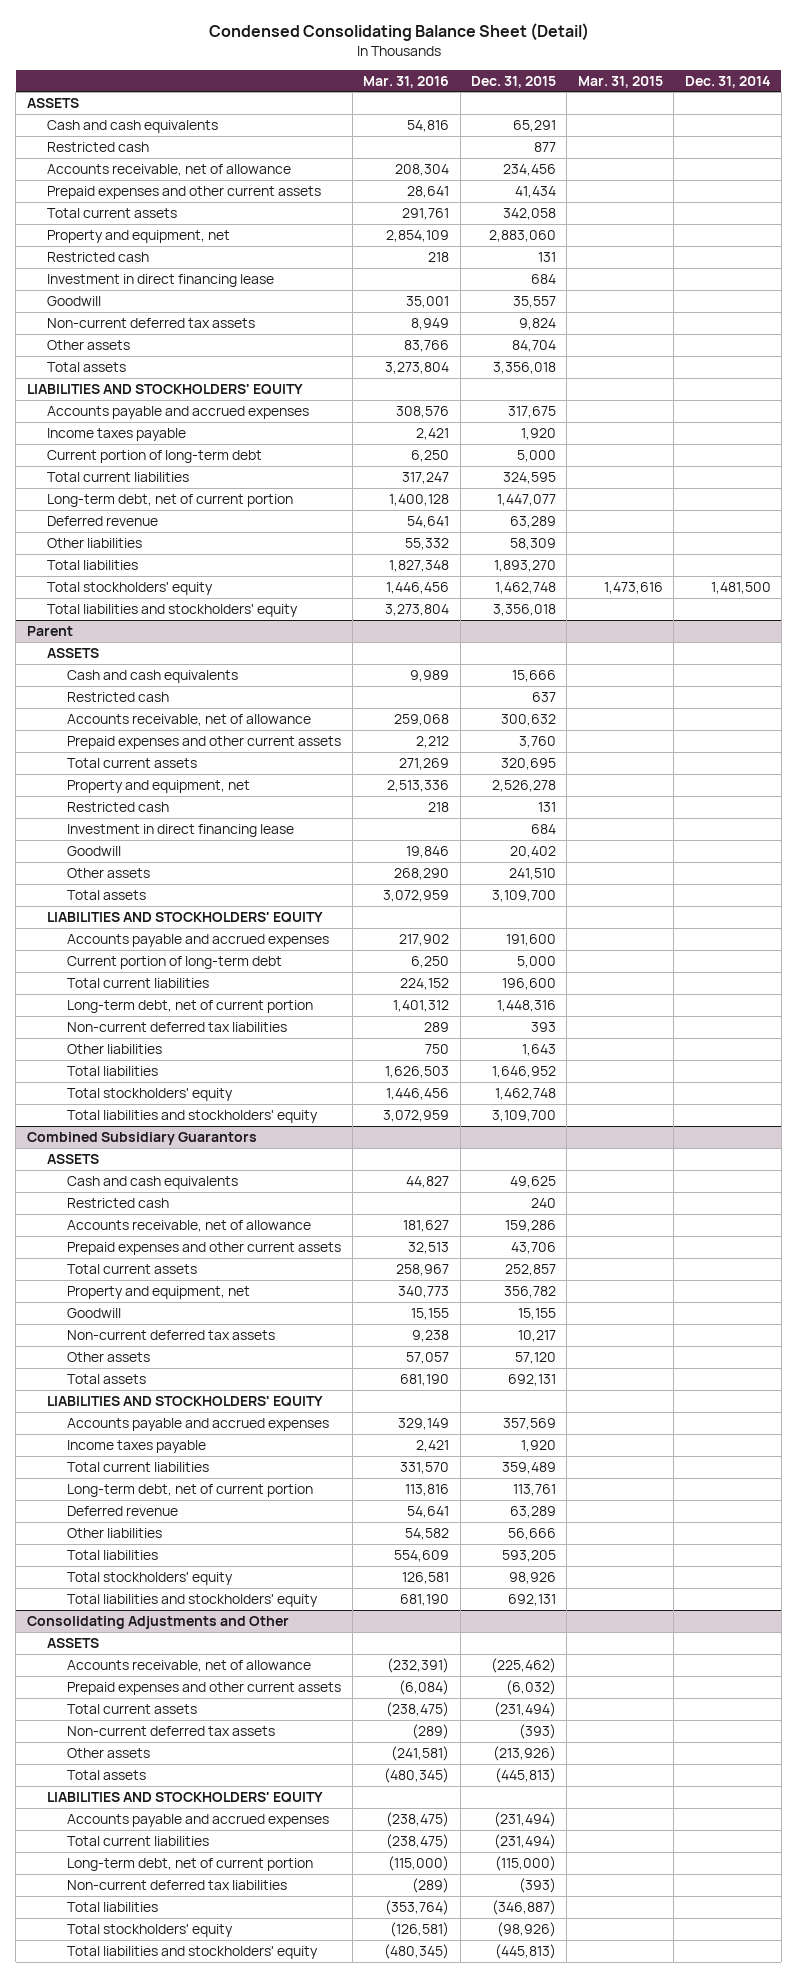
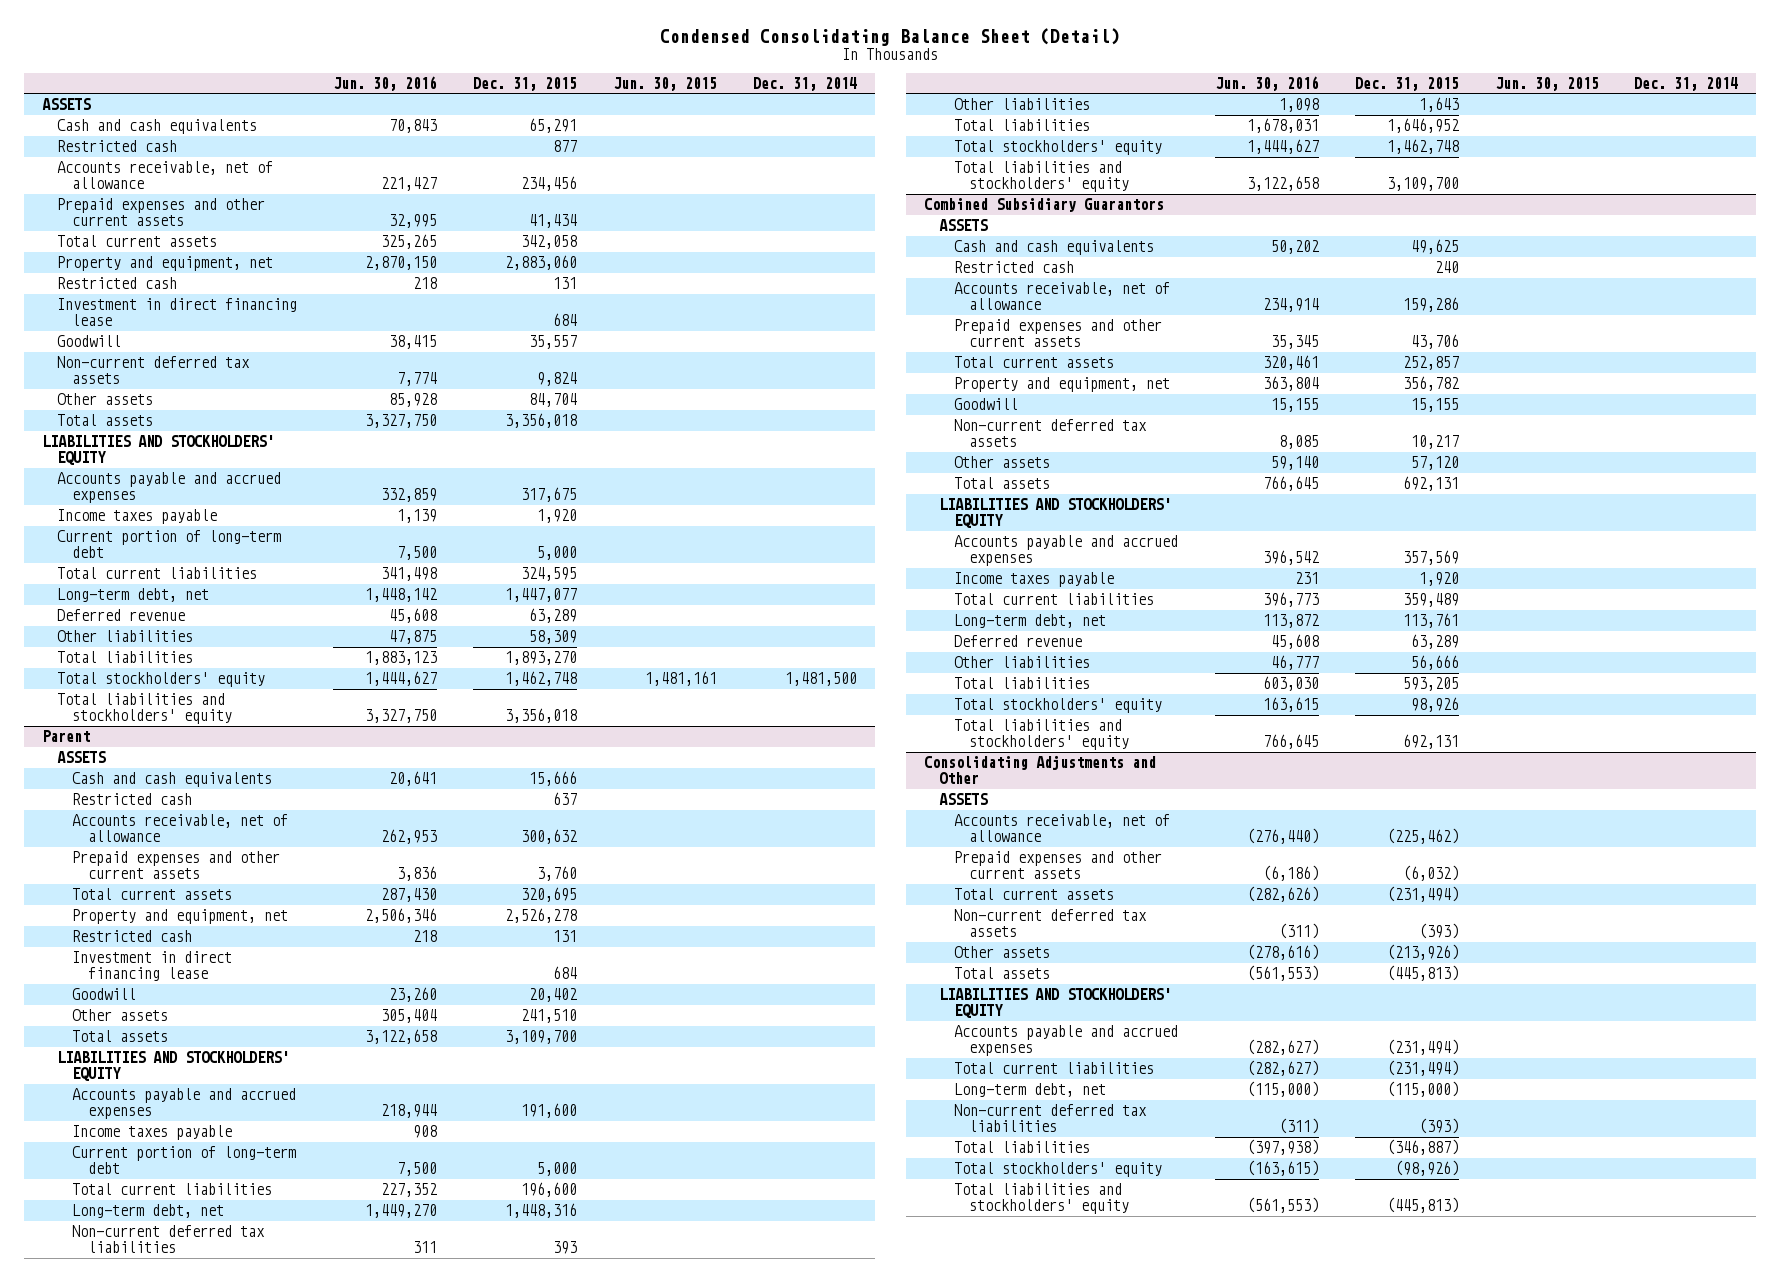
- | Mar. 31, 2016 | Dec. 31, 2015 | Mar. 31, 2015 | Dec. 31, 2014
+ | Jun. 30, 2016 | Dec. 31, 2015 | Jun. 30, 2015 | Dec. 31, 2014
- Long-term debt, net of current portion | 1,400,128 | 1,447,077 | |
+ Long-term debt, net | 1,448,142 | 1,447,077 | |
@ Parent
+ Income taxes payable | 908 | | |
- Long-term debt, net of current portion | 1,401,312 | 1,448,316 | |
+ Long-term debt, net | 1,449,270 | 1,448,316 | |
@ Combined Subsidiary Guarantors
- Long-term debt, net of current portion | 113,816 | 113,761 | |
+ Long-term debt, net | 113,872 | 113,761 | |
@ Consolidating Adjustments and Other
- Long-term debt, net of current portion | (115,000) | (115,000) | |
+ Long-term debt, net | (115,000) | (115,000) | |

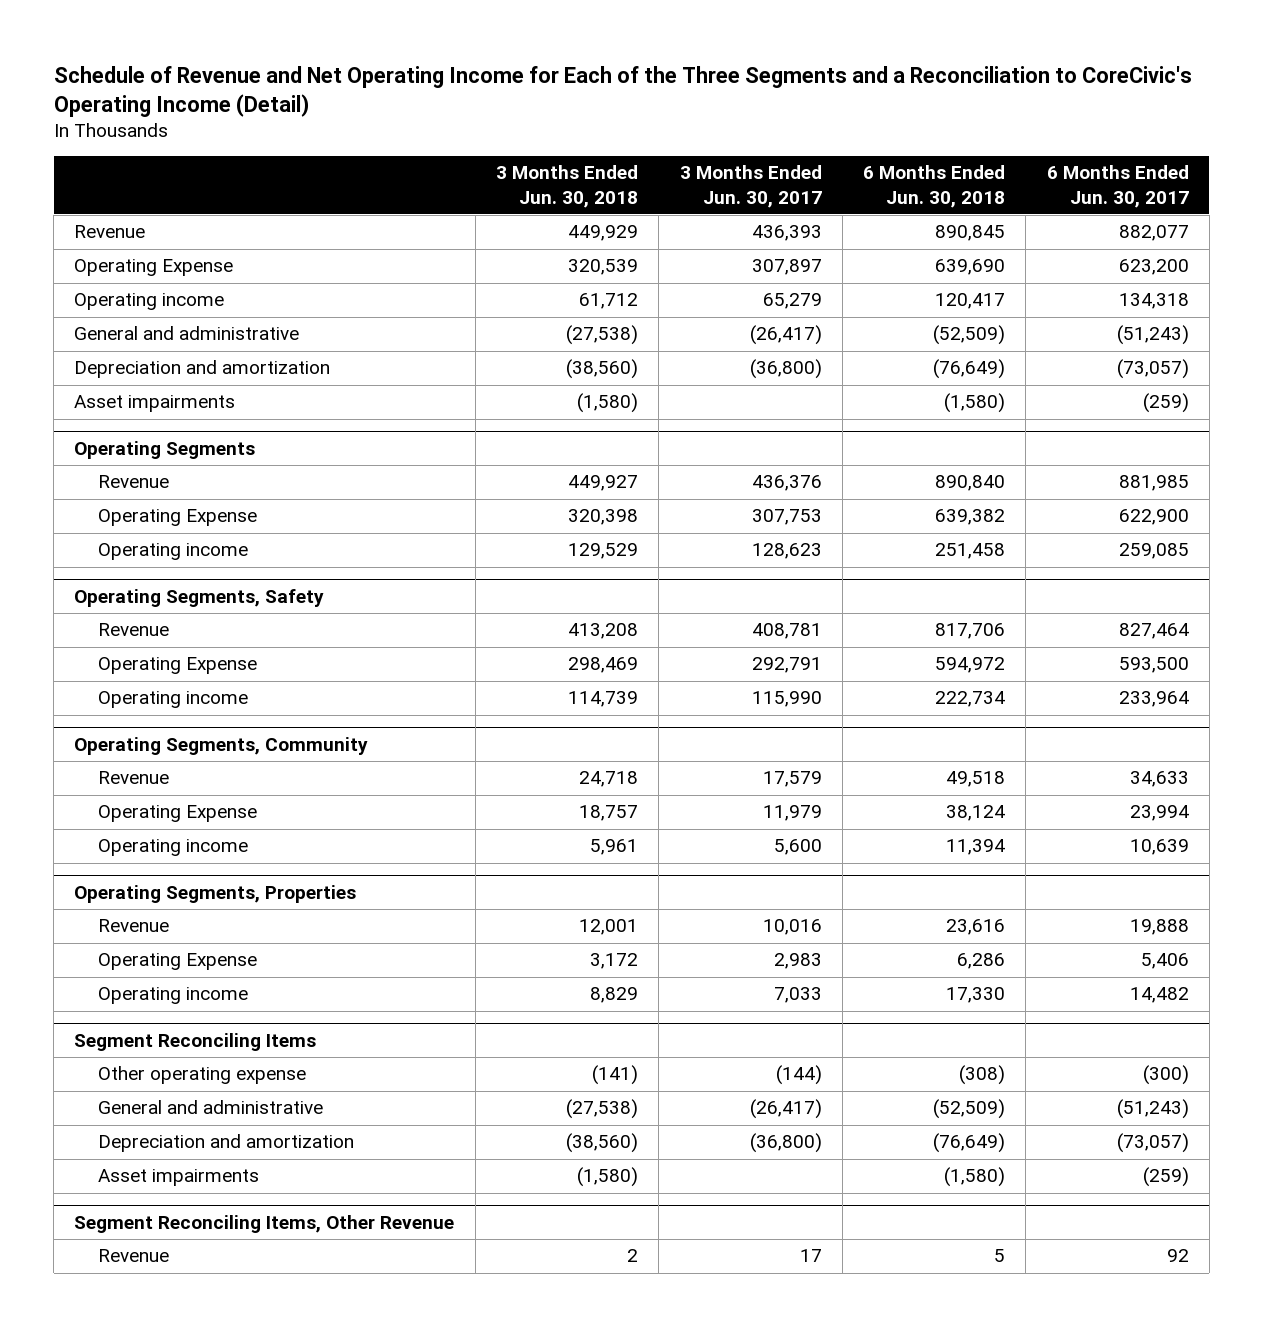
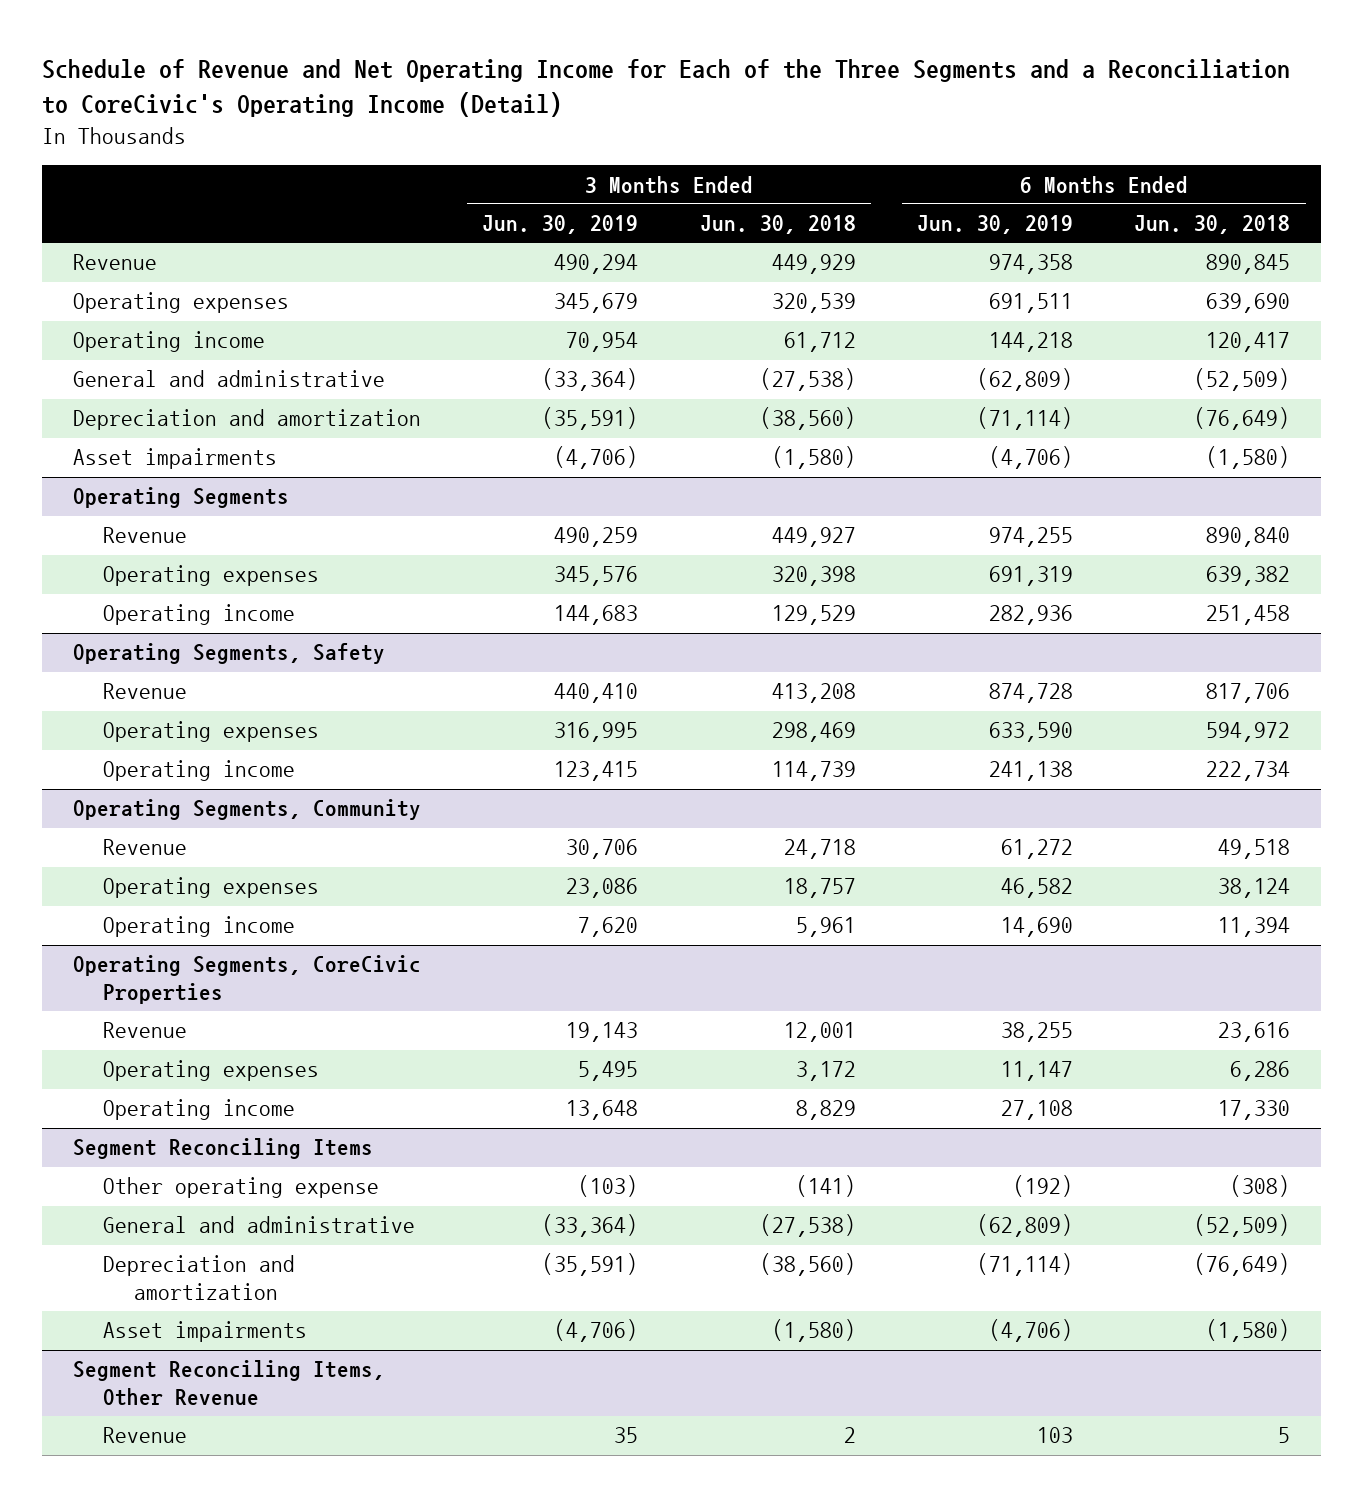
- | 3 Months Ended Jun. 30, 2018 | 3 Months Ended Jun. 30, 2017 | 6 Months Ended Jun. 30, 2018 | 6 Months Ended Jun. 30, 2017
+ | 3 Months Ended Jun. 30, 2019 | 3 Months Ended Jun. 30, 2018 | 6 Months Ended Jun. 30, 2019 | 6 Months Ended Jun. 30, 2018
- Operating Expense | 320,539 | 307,897 | 639,690 | 623,200
+ Operating expenses | 345,679 | 320,539 | 691,511 | 639,690
@ Operating Segments
- Operating Expense | 320,398 | 307,753 | 639,382 | 622,900
+ Operating expenses | 345,576 | 320,398 | 691,319 | 639,382
@ Operating Segments, Safety
- Operating Expense | 298,469 | 292,791 | 594,972 | 593,500
+ Operating expenses | 316,995 | 298,469 | 633,590 | 594,972
@ Operating Segments, Community
- Operating Expense | 18,757 | 11,979 | 38,124 | 23,994
+ Operating expenses | 23,086 | 18,757 | 46,582 | 38,124
- Operating Segments, Properties
+ Operating Segments, CoreCivic Properties
- Operating Expense | 3,172 | 2,983 | 6,286 | 5,406
+ Operating expenses | 5,495 | 3,172 | 11,147 | 6,286

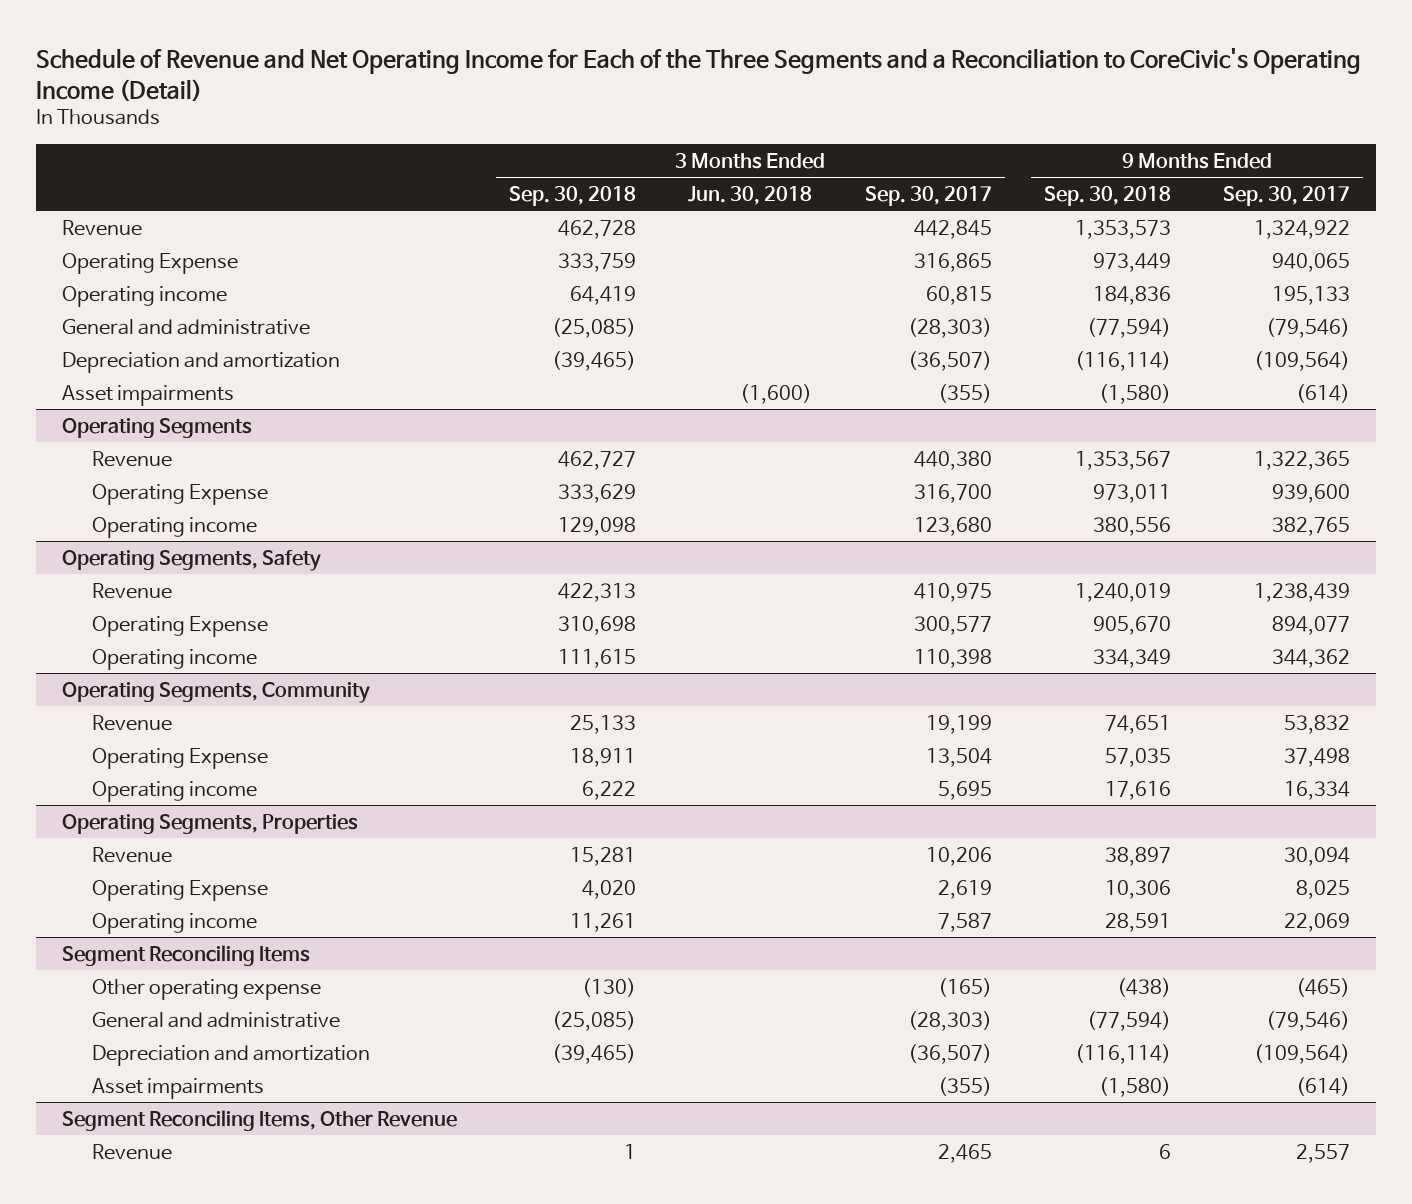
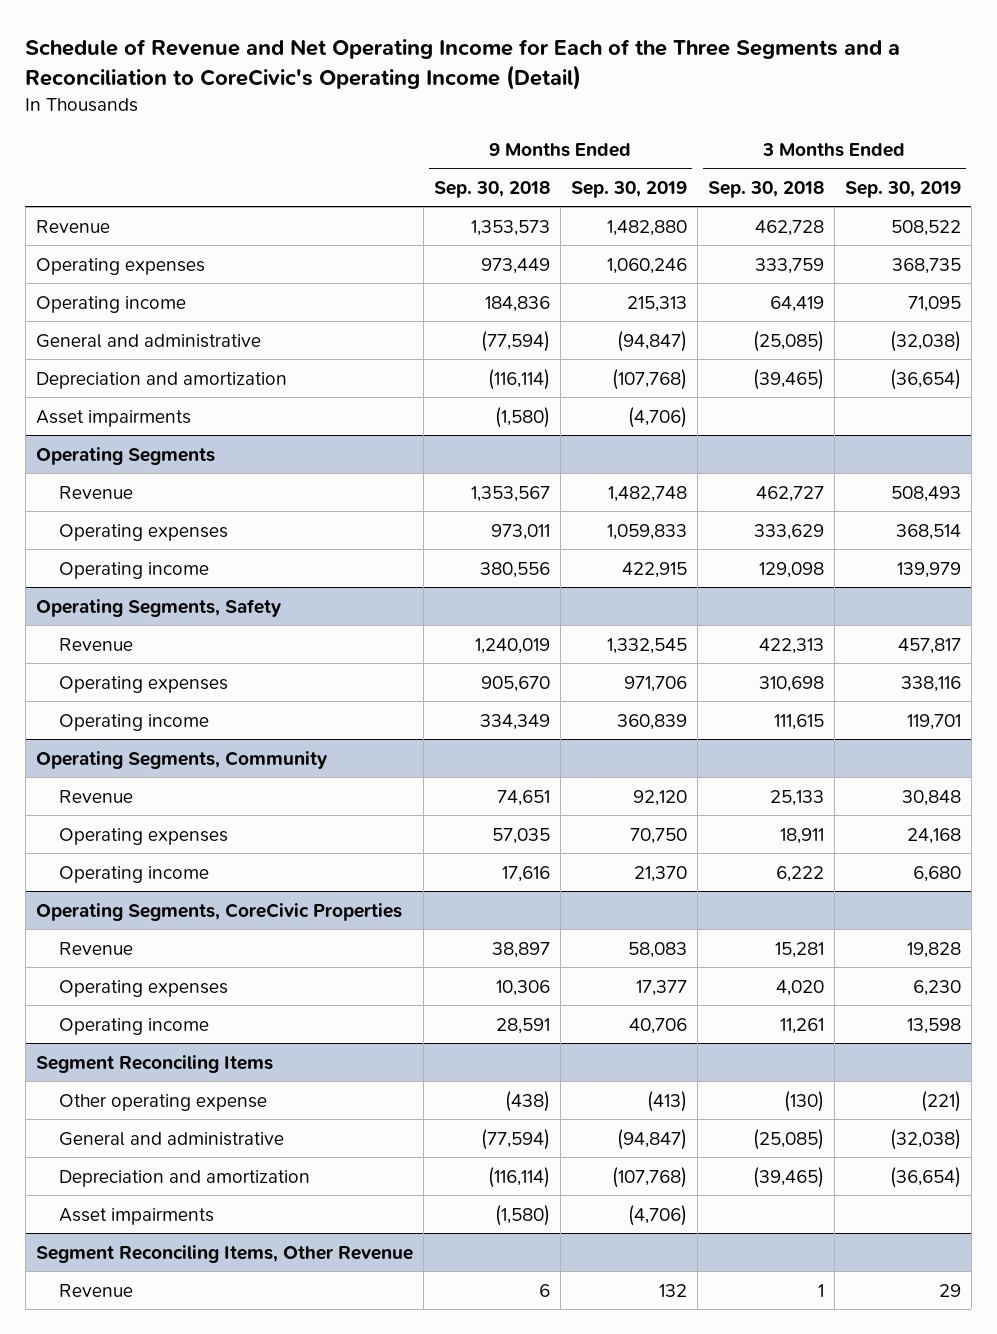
- | 3 Months Ended Sep. 30, 2018 | 3 Months Ended Jun. 30, 2018 | 3 Months Ended Sep. 30, 2017 | 9 Months Ended Sep. 30, 2018 | 9 Months Ended Sep. 30, 2017
+ | 9 Months Ended Sep. 30, 2018 | 9 Months Ended Sep. 30, 2019 | 3 Months Ended Sep. 30, 2018 | 3 Months Ended Sep. 30, 2019
- Operating Expense | 333,759 | | 316,865 | 973,449 | 940,065
+ Operating expenses | 973,449 | 1,060,246 | 333,759 | 368,735
@ Operating Segments
- Operating Expense | 333,629 | | 316,700 | 973,011 | 939,600
+ Operating expenses | 973,011 | 1,059,833 | 333,629 | 368,514
@ Operating Segments, Safety
- Operating Expense | 310,698 | | 300,577 | 905,670 | 894,077
+ Operating expenses | 905,670 | 971,706 | 310,698 | 338,116
@ Operating Segments, Community
- Operating Expense | 18,911 | | 13,504 | 57,035 | 37,498
+ Operating expenses | 57,035 | 70,750 | 18,911 | 24,168
- Operating Segments, Properties
+ Operating Segments, CoreCivic Properties
- Operating Expense | 4,020 | | 2,619 | 10,306 | 8,025
+ Operating expenses | 10,306 | 17,377 | 4,020 | 6,230

